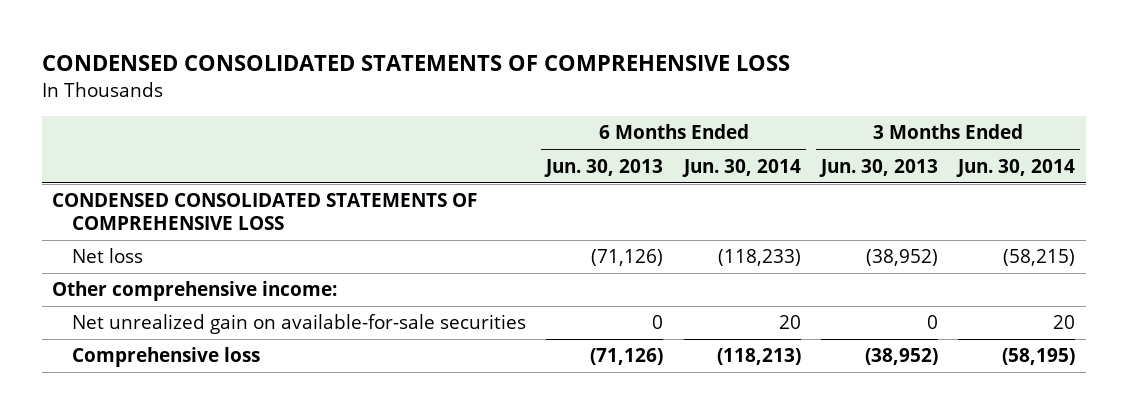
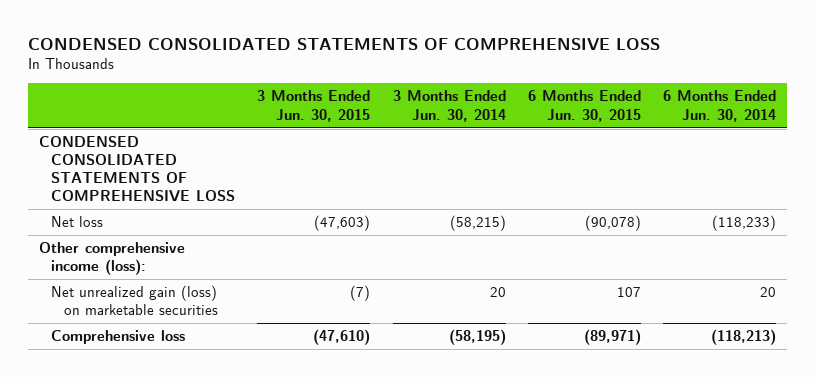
- | 6 Months Ended Jun. 30, 2013 | 6 Months Ended Jun. 30, 2014 | 3 Months Ended Jun. 30, 2013 | 3 Months Ended Jun. 30, 2014
+ | 3 Months Ended Jun. 30, 2015 | 3 Months Ended Jun. 30, 2014 | 6 Months Ended Jun. 30, 2015 | 6 Months Ended Jun. 30, 2014
- Other comprehensive income:
- Net unrealized gain on available-for-sale securities | 0 | 20 | 0 | 20
+ Other comprehensive income (loss):
+ Net unrealized gain (loss) on marketable securities | (7) | 20 | 107 | 20

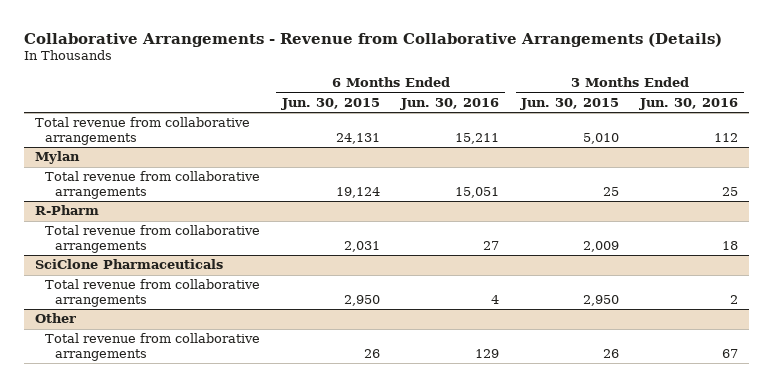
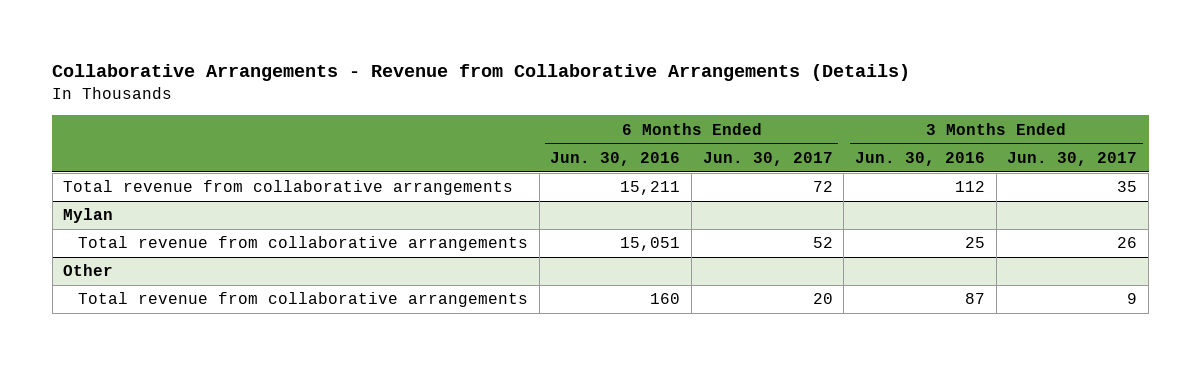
- | 6 Months Ended Jun. 30, 2015 | 6 Months Ended Jun. 30, 2016 | 3 Months Ended Jun. 30, 2015 | 3 Months Ended Jun. 30, 2016
+ | 6 Months Ended Jun. 30, 2016 | 6 Months Ended Jun. 30, 2017 | 3 Months Ended Jun. 30, 2016 | 3 Months Ended Jun. 30, 2017
- R-Pharm
- Total revenue from collaborative arrangements | 2,031 | 27 | 2,009 | 18
- SciClone Pharmaceuticals
- Total revenue from collaborative arrangements | 2,950 | 4 | 2,950 | 2
@ Other
- Total revenue from collaborative arrangements | 26 | 129 | 26 | 67
+ Total revenue from collaborative arrangements | 160 | 20 | 87 | 9

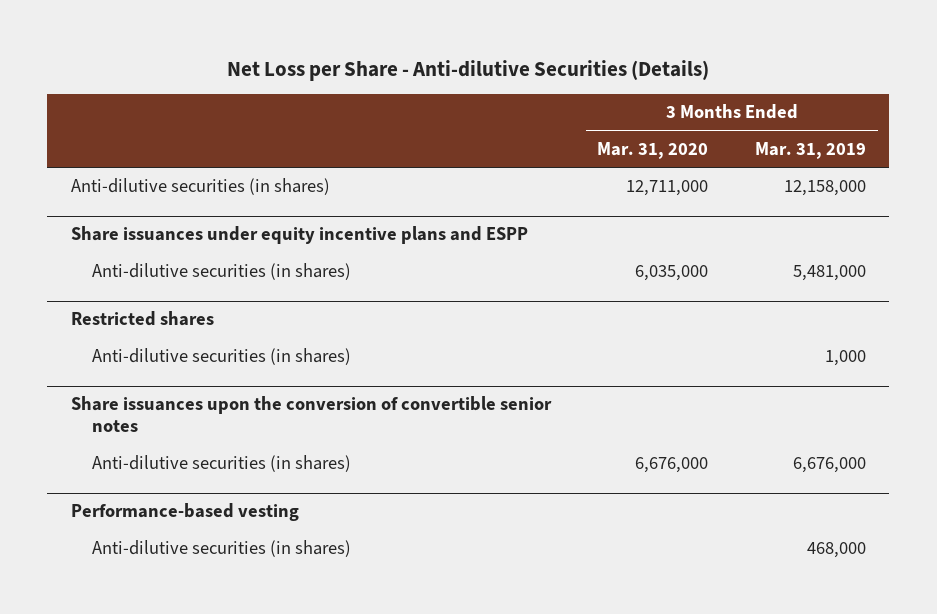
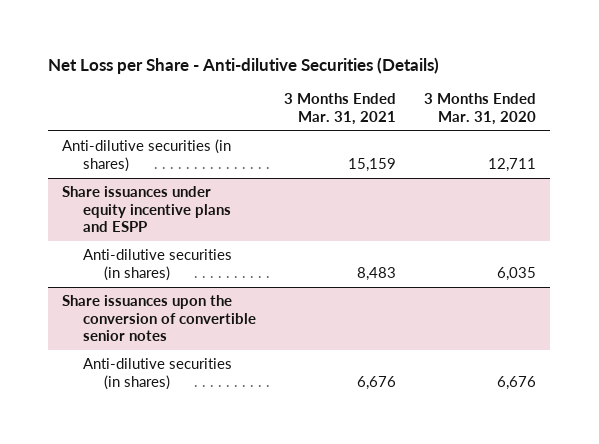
- | 3 Months Ended Mar. 31, 2020 | 3 Months Ended Mar. 31, 2019
+ | 3 Months Ended Mar. 31, 2021 | 3 Months Ended Mar. 31, 2020
- Anti-dilutive securities (in shares) | 12,711,000 | 12,158,000
+ Anti-dilutive securities (in shares) | 15,159 | 12,711
@ Share issuances under equity incentive plans and ESPP
- Anti-dilutive securities (in shares) | 6,035,000 | 5,481,000
- Restricted shares
- Anti-dilutive securities (in shares) | | 1,000
@ Share issuances under equity incentive plans and ESPP
+ Anti-dilutive securities (in shares) | 8,483 | 6,035
@ Share issuances upon the conversion of convertible senior notes
- Anti-dilutive securities (in shares) | 6,676,000 | 6,676,000
- Performance-based vesting
- Anti-dilutive securities (in shares) | | 468,000
@ Share issuances upon the conversion of convertible senior notes
+ Anti-dilutive securities (in shares) | 6,676 | 6,676

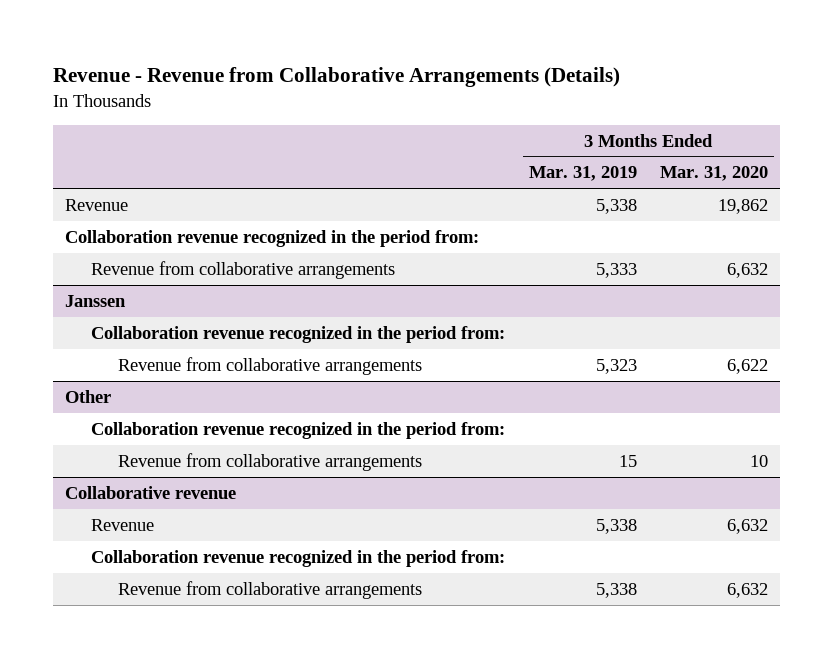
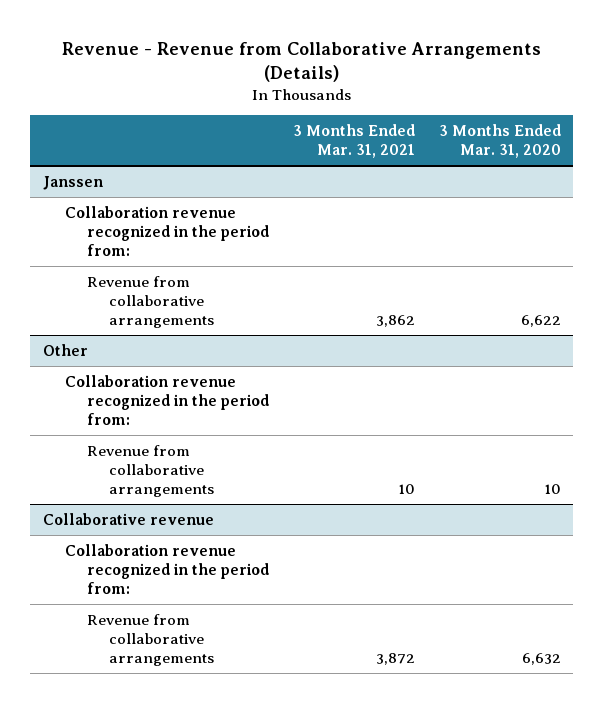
- | 3 Months Ended Mar. 31, 2019 | 3 Months Ended Mar. 31, 2020
+ | 3 Months Ended Mar. 31, 2021 | 3 Months Ended Mar. 31, 2020
- Revenue | 5,338 | 19,862
- Collaboration revenue recognized in the period from:
- Revenue from collaborative arrangements | 5,333 | 6,632
@ Collaborative revenue
- Revenue | 5,338 | 6,632

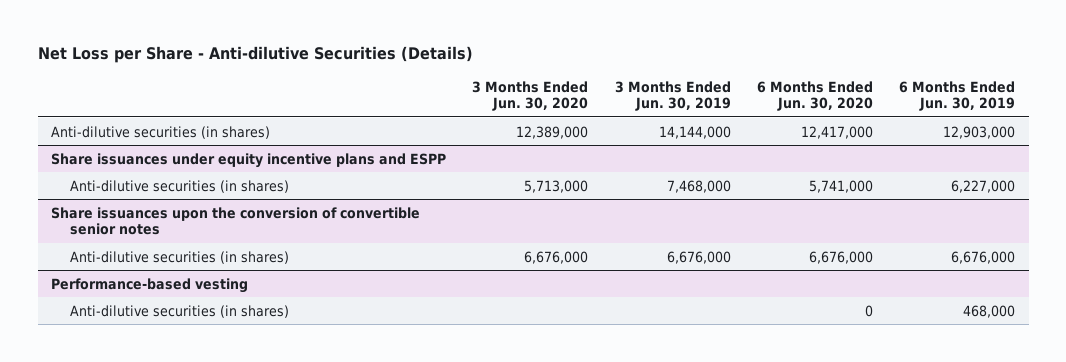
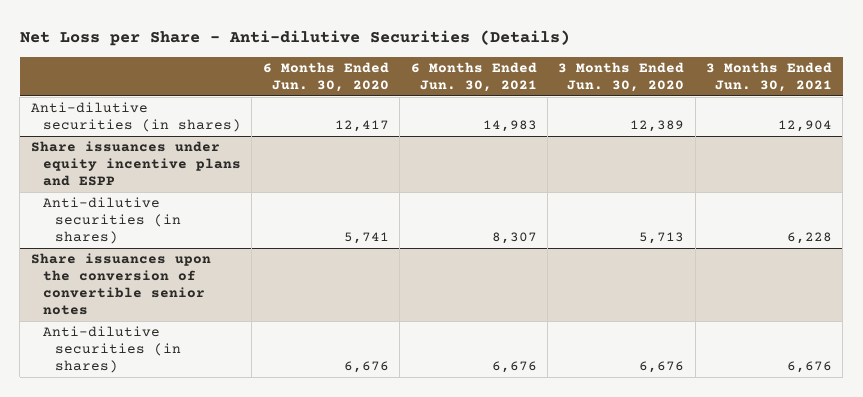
- | 3 Months Ended Jun. 30, 2020 | 3 Months Ended Jun. 30, 2019 | 6 Months Ended Jun. 30, 2020 | 6 Months Ended Jun. 30, 2019
+ | 6 Months Ended Jun. 30, 2020 | 6 Months Ended Jun. 30, 2021 | 3 Months Ended Jun. 30, 2020 | 3 Months Ended Jun. 30, 2021
- Anti-dilutive securities (in shares) | 12,389,000 | 14,144,000 | 12,417,000 | 12,903,000
+ Anti-dilutive securities (in shares) | 12,417 | 14,983 | 12,389 | 12,904
@ Share issuances under equity incentive plans and ESPP
- Anti-dilutive securities (in shares) | 5,713,000 | 7,468,000 | 5,741,000 | 6,227,000
+ Anti-dilutive securities (in shares) | 5,741 | 8,307 | 5,713 | 6,228
@ Share issuances upon the conversion of convertible senior notes
- Anti-dilutive securities (in shares) | 6,676,000 | 6,676,000 | 6,676,000 | 6,676,000
- Performance-based vesting
- Anti-dilutive securities (in shares) | | | 0 | 468,000
@ Share issuances upon the conversion of convertible senior notes
+ Anti-dilutive securities (in shares) | 6,676 | 6,676 | 6,676 | 6,676

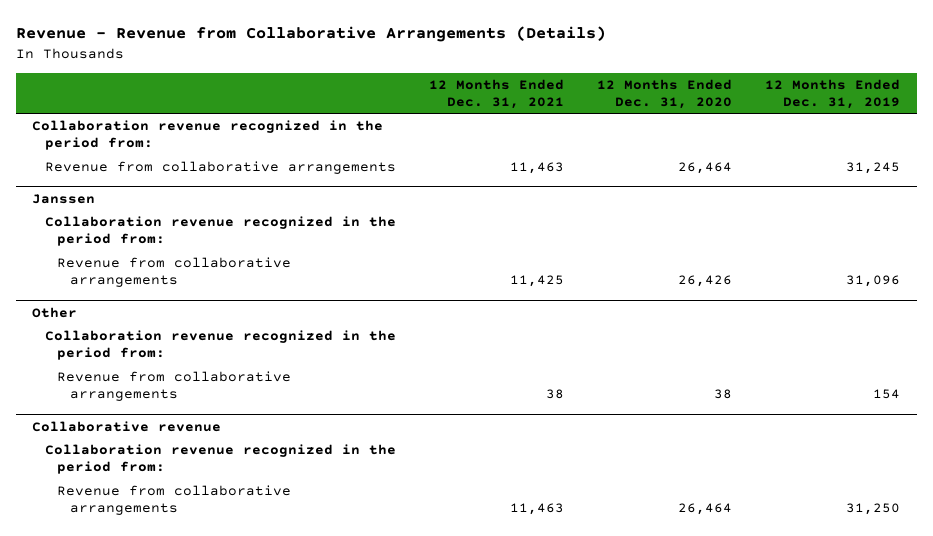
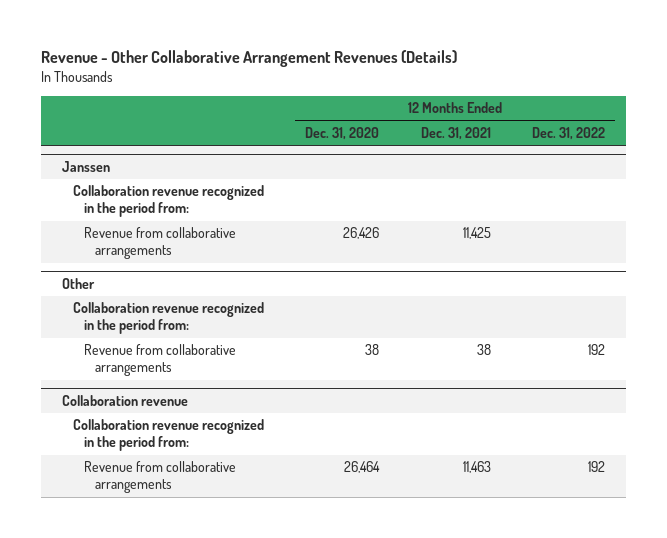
- Revenue - Revenue from Collaborative Arrangements (Details)
+ Revenue - Other Collaborative Arrangement Revenues (Details)
- | 12 Months Ended Dec. 31, 2021 | 12 Months Ended Dec. 31, 2020 | 12 Months Ended Dec. 31, 2019
+ | 12 Months Ended Dec. 31, 2020 | 12 Months Ended Dec. 31, 2021 | 12 Months Ended Dec. 31, 2022
- Collaboration revenue recognized in the period from:
- Revenue from collaborative arrangements | 11,463 | 26,464 | 31,245
- Collaborative revenue
+ Collaboration revenue

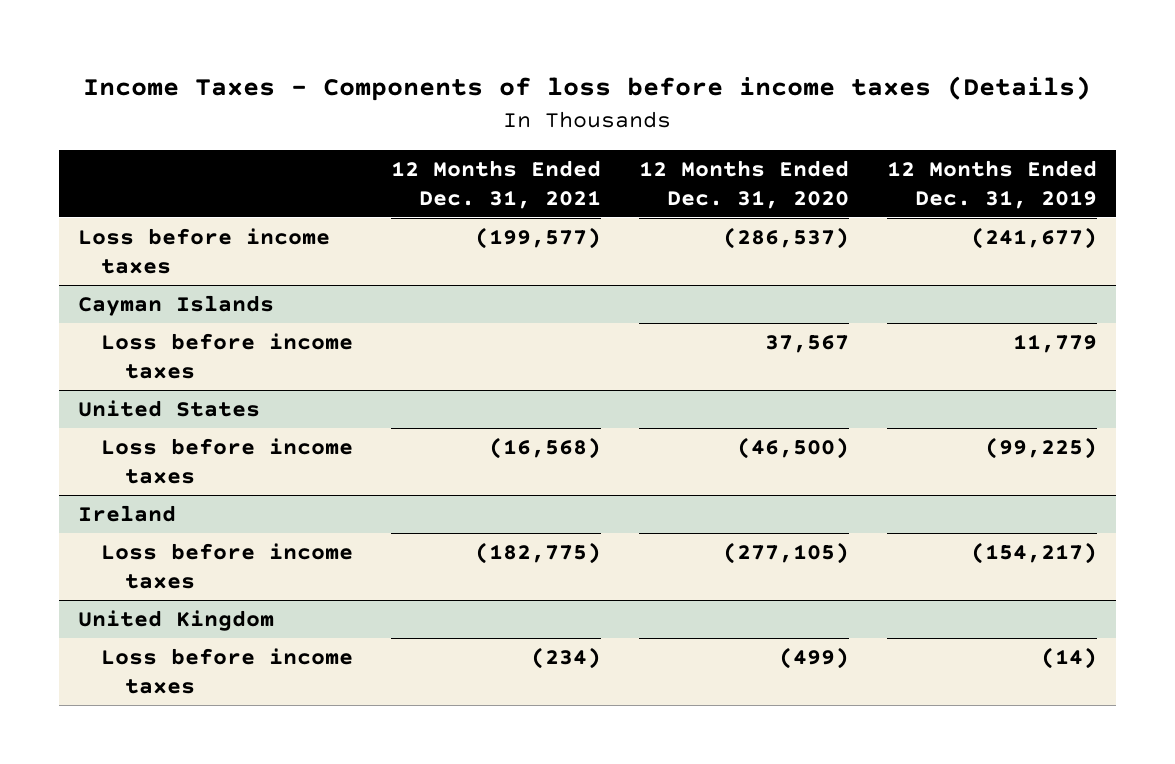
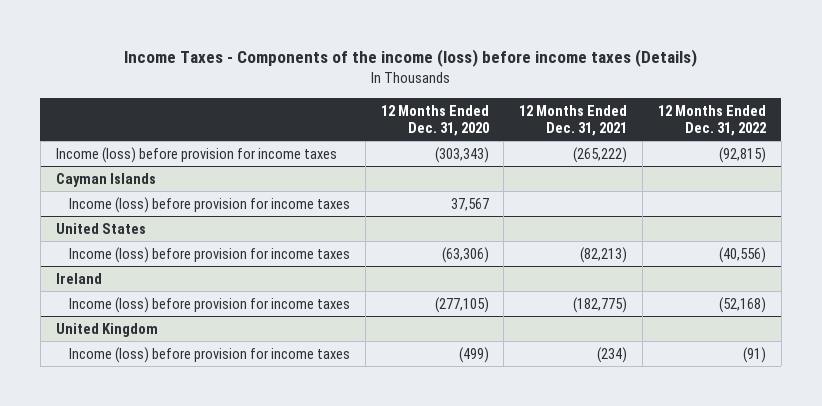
- Income Taxes - Components of loss before income taxes (Details)
+ Income Taxes - Components of the income (loss) before income taxes (Details)
- | 12 Months Ended Dec. 31, 2021 | 12 Months Ended Dec. 31, 2020 | 12 Months Ended Dec. 31, 2019
+ | 12 Months Ended Dec. 31, 2020 | 12 Months Ended Dec. 31, 2021 | 12 Months Ended Dec. 31, 2022
- Loss before income taxes | (199,577) | (286,537) | (241,677)
+ Income (loss) before provision for income taxes | (303,343) | (265,222) | (92,815)
@ Cayman Islands
- Loss before income taxes | | 37,567 | 11,779
+ Income (loss) before provision for income taxes | 37,567 | |
@ United States
- Loss before income taxes | (16,568) | (46,500) | (99,225)
+ Income (loss) before provision for income taxes | (63,306) | (82,213) | (40,556)
@ Ireland
- Loss before income taxes | (182,775) | (277,105) | (154,217)
+ Income (loss) before provision for income taxes | (277,105) | (182,775) | (52,168)
@ United Kingdom
- Loss before income taxes | (234) | (499) | (14)
+ Income (loss) before provision for income taxes | (499) | (234) | (91)

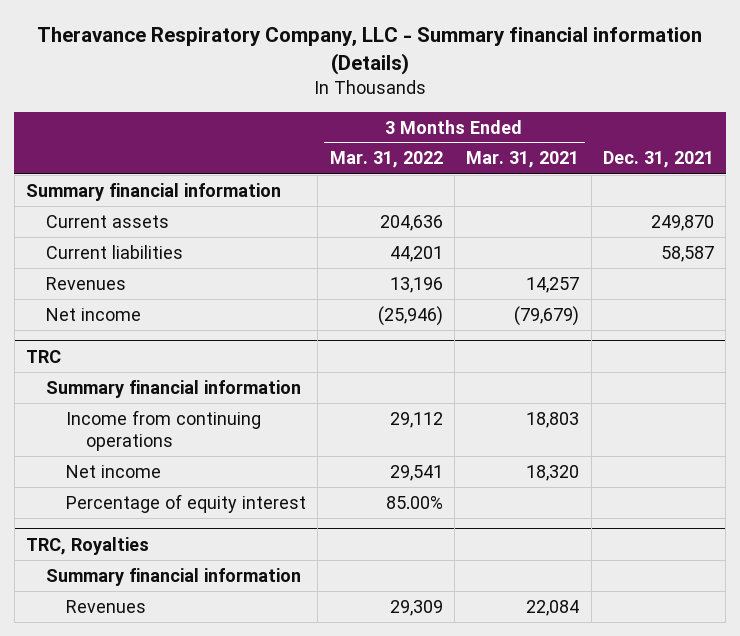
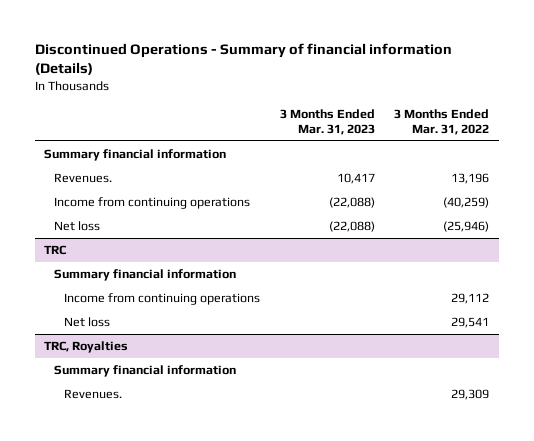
- Theravance Respiratory Company, LLC - Summary financial information (Details)
+ Discontinued Operations - Summary of financial information (Details)
- | 3 Months Ended Mar. 31, 2022 | 3 Months Ended Mar. 31, 2021 | Dec. 31, 2021
+ | 3 Months Ended Mar. 31, 2023 | 3 Months Ended Mar. 31, 2022
- Current assets | 204,636 | | 249,870
- Current liabilities | 44,201 | | 58,587
- Revenues | 13,196 | 14,257 |
- Net income | (25,946) | (79,679) |
+ Revenues. | 10,417 | 13,196
+ Income from continuing operations | (22,088) | (40,259)
+ Net loss | (22,088) | (25,946)
@ TRC
- Net income | 29,541 | 18,320 |
- Percentage of equity interest | 85.00% | |
+ Net loss | | 29,541
@ TRC, Royalties
- Revenues | 29,309 | 22,084 |
+ Revenues. | | 29,309

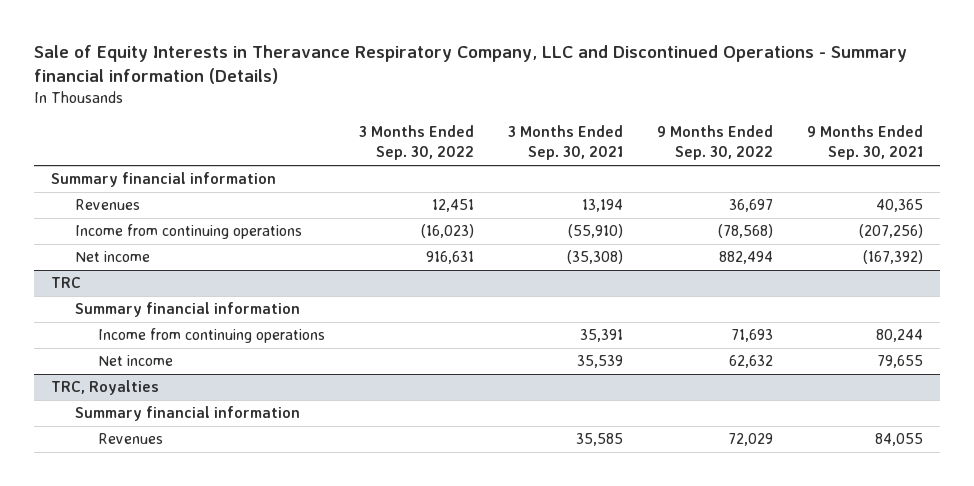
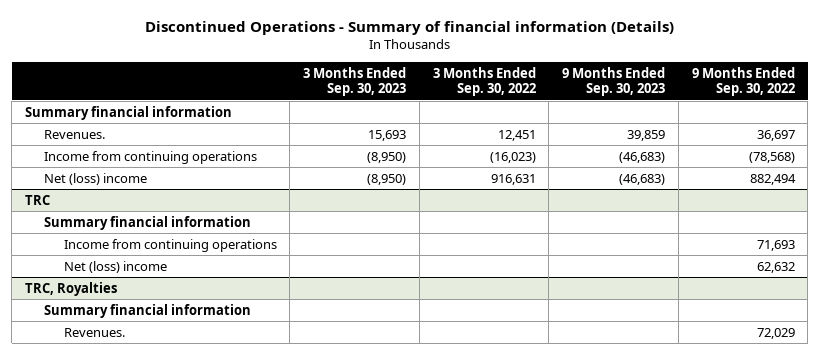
- Sale of Equity Interests in Theravance Respiratory Company, LLC and Discontinued Operations - Summary financial information (Details)
+ Discontinued Operations - Summary of financial information (Details)
- | 3 Months Ended Sep. 30, 2022 | 3 Months Ended Sep. 30, 2021 | 9 Months Ended Sep. 30, 2022 | 9 Months Ended Sep. 30, 2021
+ | 3 Months Ended Sep. 30, 2023 | 3 Months Ended Sep. 30, 2022 | 9 Months Ended Sep. 30, 2023 | 9 Months Ended Sep. 30, 2022
- Revenues | 12,451 | 13,194 | 36,697 | 40,365
+ Revenues. | 15,693 | 12,451 | 39,859 | 36,697
- Net income | 916,631 | (35,308) | 882,494 | (167,392)
+ Net (loss) income | (8,950) | 916,631 | (46,683) | 882,494
@ TRC
- Net income | | 35,539 | 62,632 | 79,655
+ Net (loss) income | | | | 62,632
@ TRC, Royalties
- Revenues | | 35,585 | 72,029 | 84,055
+ Revenues. | | | | 72,029

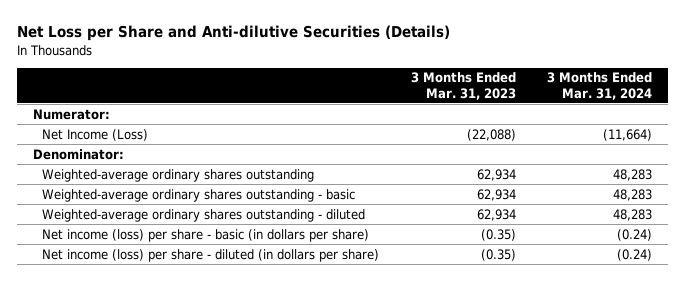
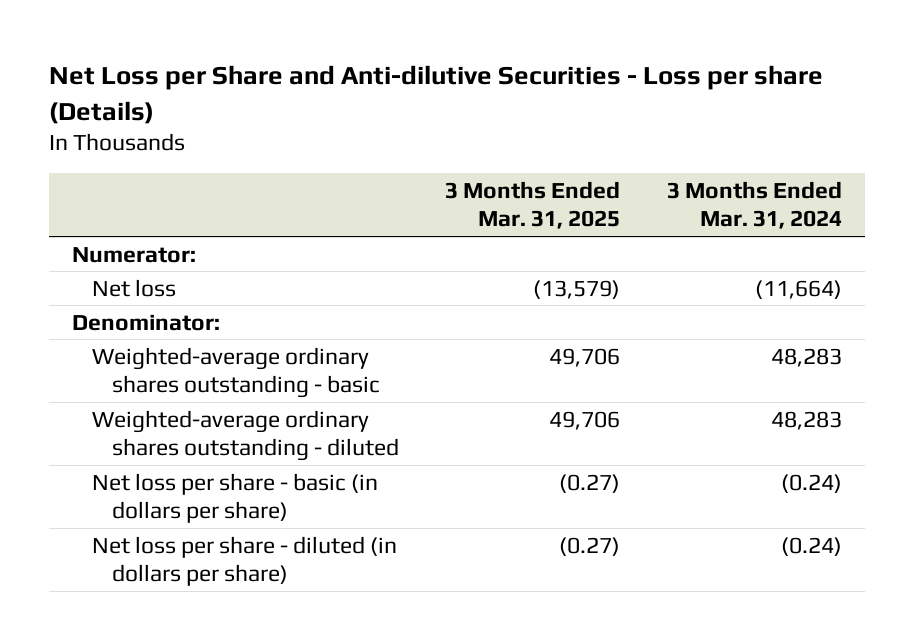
- Net Loss per Share and Anti-dilutive Securities (Details)
+ Net Loss per Share and Anti-dilutive Securities - Loss per share (Details)
- | 3 Months Ended Mar. 31, 2023 | 3 Months Ended Mar. 31, 2024
+ | 3 Months Ended Mar. 31, 2025 | 3 Months Ended Mar. 31, 2024
- Net Income (Loss) | (22,088) | (11,664)
+ Net loss | (13,579) | (11,664)
- Weighted-average ordinary shares outstanding | 62,934 | 48,283
- Net income (loss) per share - basic (in dollars per share) | (0.35) | (0.24)
- Net income (loss) per share - diluted (in dollars per share) | (0.35) | (0.24)
+ Net loss per share - basic (in dollars per share) | (0.27) | (0.24)
+ Net loss per share - diluted (in dollars per share) | (0.27) | (0.24)

